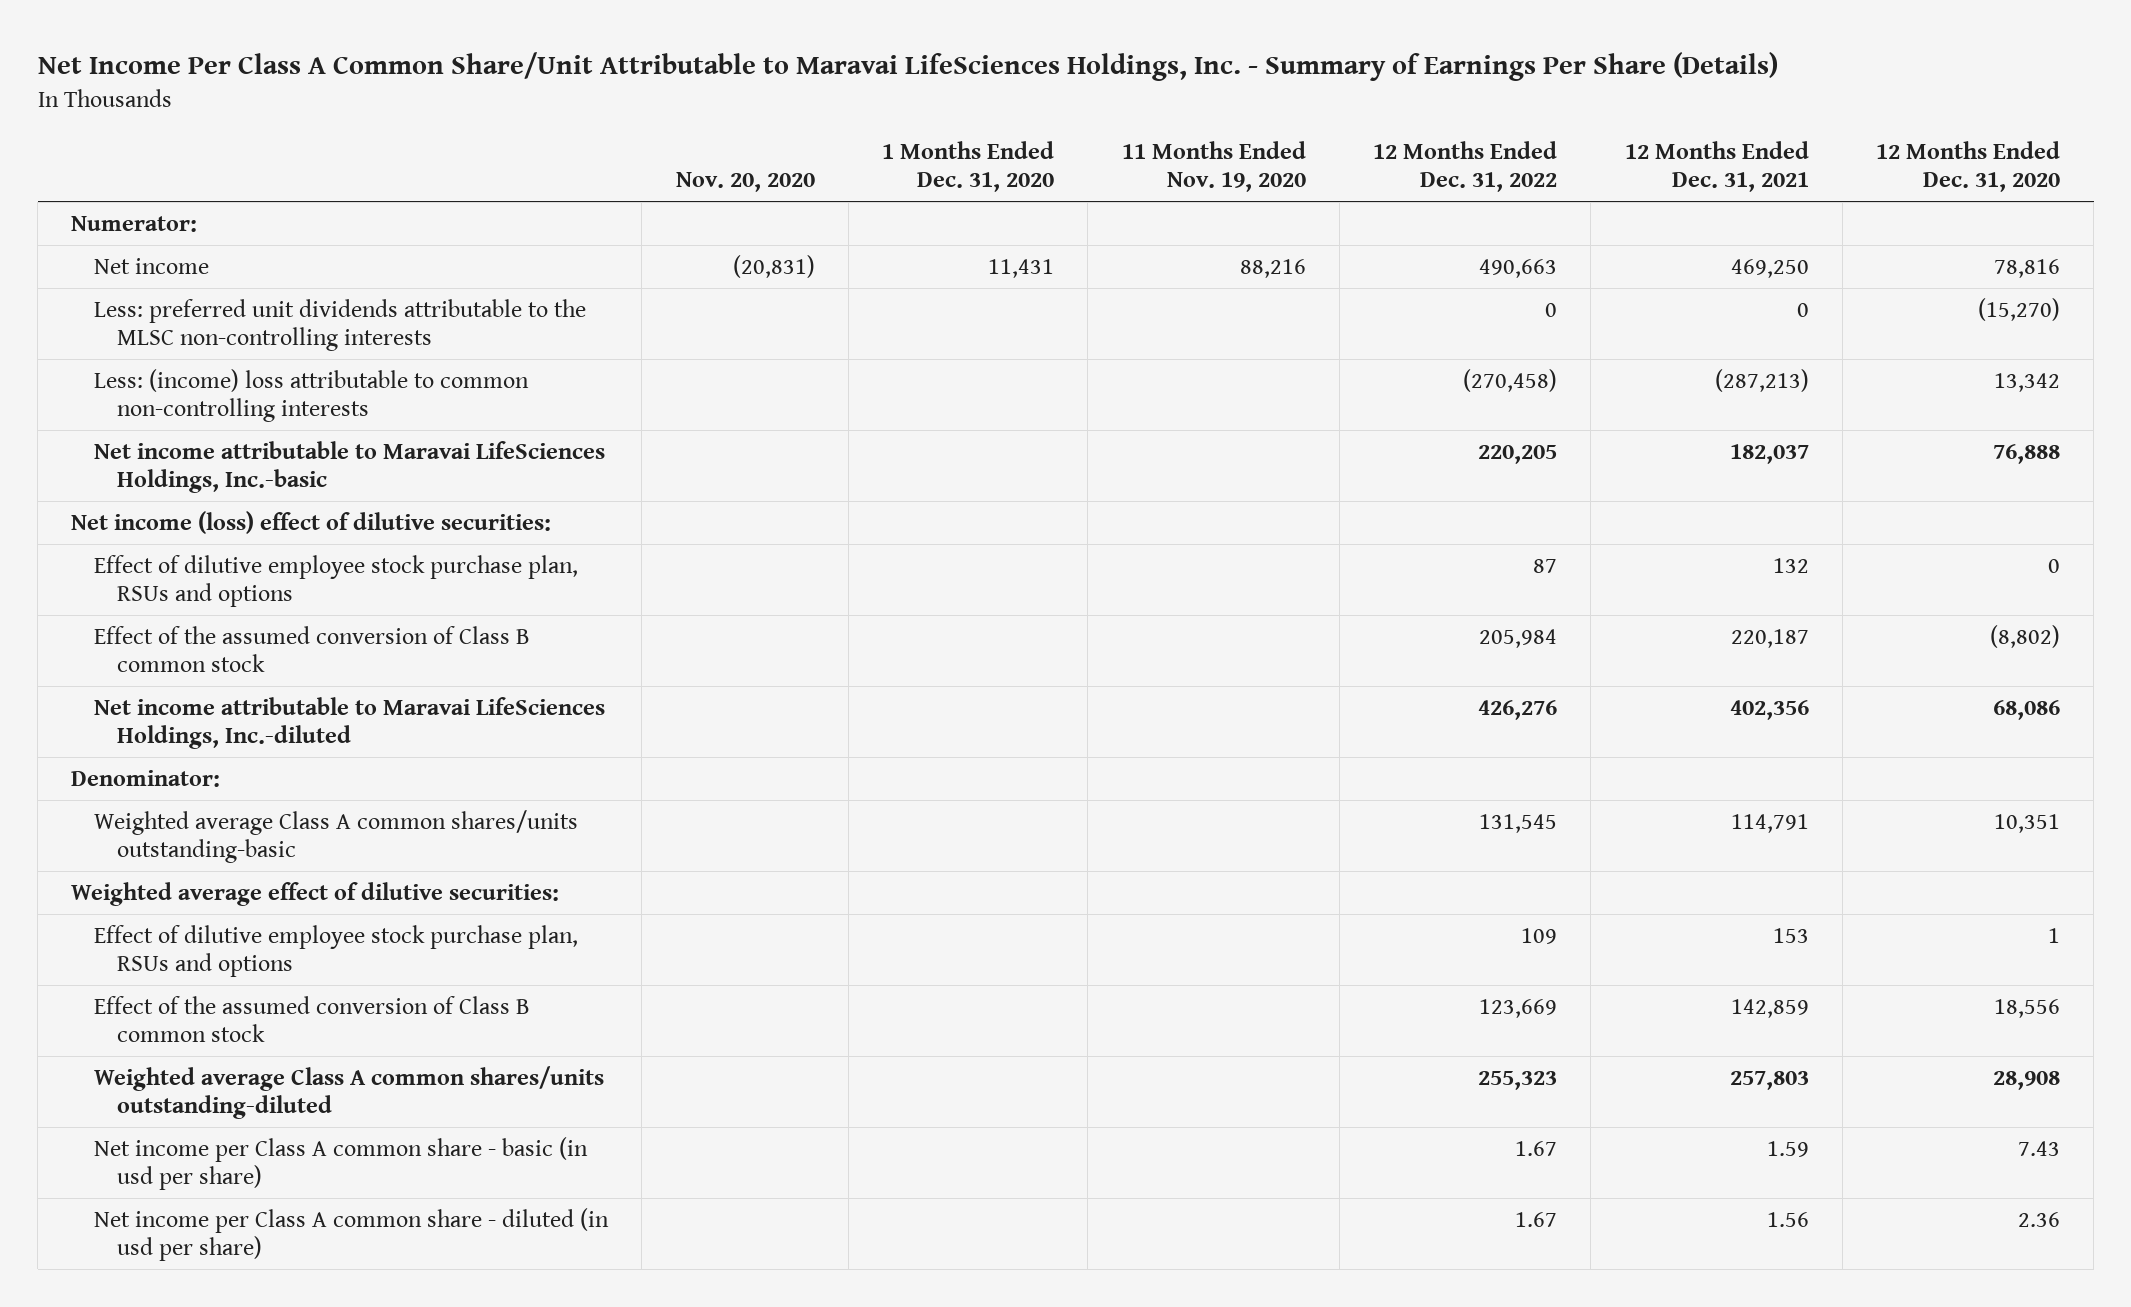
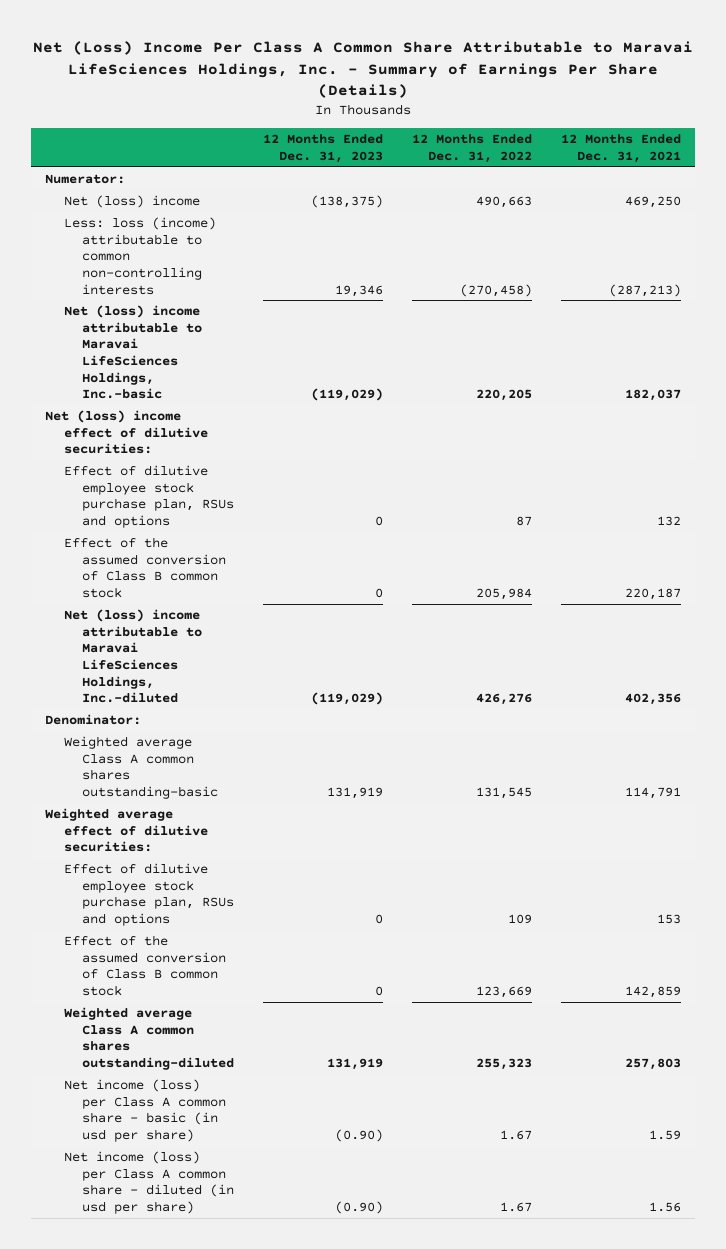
- Net Income Per Class A Common Share/Unit Attributable to Maravai LifeSciences Holdings, Inc. - Summary of Earnings Per Share (Details)
+ Net (Loss) Income Per Class A Common Share Attributable to Maravai LifeSciences Holdings, Inc. - Summary of Earnings Per Share (Details)
- | Nov. 20, 2020 | 1 Months Ended Dec. 31, 2020 | 11 Months Ended Nov. 19, 2020 | 12 Months Ended Dec. 31, 2022 | 12 Months Ended Dec. 31, 2021 | 12 Months Ended Dec. 31, 2020
+ | 12 Months Ended Dec. 31, 2023 | 12 Months Ended Dec. 31, 2022 | 12 Months Ended Dec. 31, 2021
- Net income | (20,831) | 11,431 | 88,216 | 490,663 | 469,250 | 78,816
- Less: preferred unit dividends attributable to the MLSC non-controlling interests | | | | 0 | 0 | (15,270)
- Less: (income) loss attributable to common non-controlling interests | | | | (270,458) | (287,213) | 13,342
- Net income attributable to Maravai LifeSciences Holdings, Inc.-basic | | | | 220,205 | 182,037 | 76,888
- Net income (loss) effect of dilutive securities:
+ Net (loss) income | (138,375) | 490,663 | 469,250
+ Less: loss (income) attributable to common non-controlling interests | 19,346 | (270,458) | (287,213)
+ Net (loss) income attributable to Maravai LifeSciences Holdings, Inc.-basic | (119,029) | 220,205 | 182,037
+ Net (loss) income effect of dilutive securities:
- Net income attributable to Maravai LifeSciences Holdings, Inc.-diluted | | | | 426,276 | 402,356 | 68,086
+ Net (loss) income attributable to Maravai LifeSciences Holdings, Inc.-diluted | (119,029) | 426,276 | 402,356
- Weighted average Class A common shares/units outstanding-basic | | | | 131,545 | 114,791 | 10,351
+ Weighted average Class A common shares outstanding-basic | 131,919 | 131,545 | 114,791
- Weighted average Class A common shares/units outstanding-diluted | | | | 255,323 | 257,803 | 28,908
- Net income per Class A common share - basic (in usd per share) | | | | 1.67 | 1.59 | 7.43
- Net income per Class A common share - diluted (in usd per share) | | | | 1.67 | 1.56 | 2.36
+ Weighted average Class A common shares outstanding-diluted | 131,919 | 255,323 | 257,803
+ Net income (loss) per Class A common share - basic (in usd per share) | (0.90) | 1.67 | 1.59
+ Net income (loss) per Class A common share - diluted (in usd per share) | (0.90) | 1.67 | 1.56

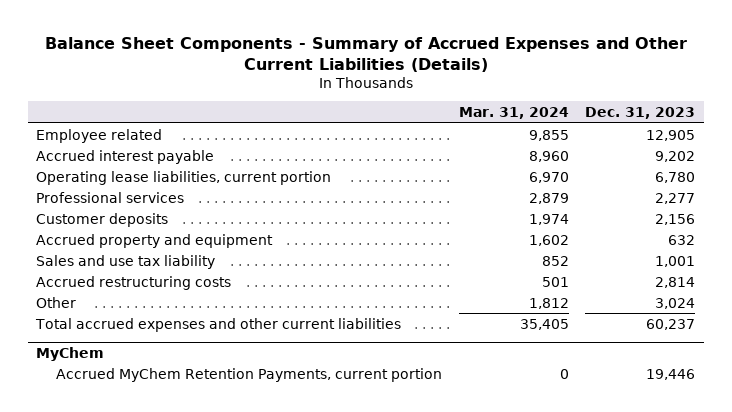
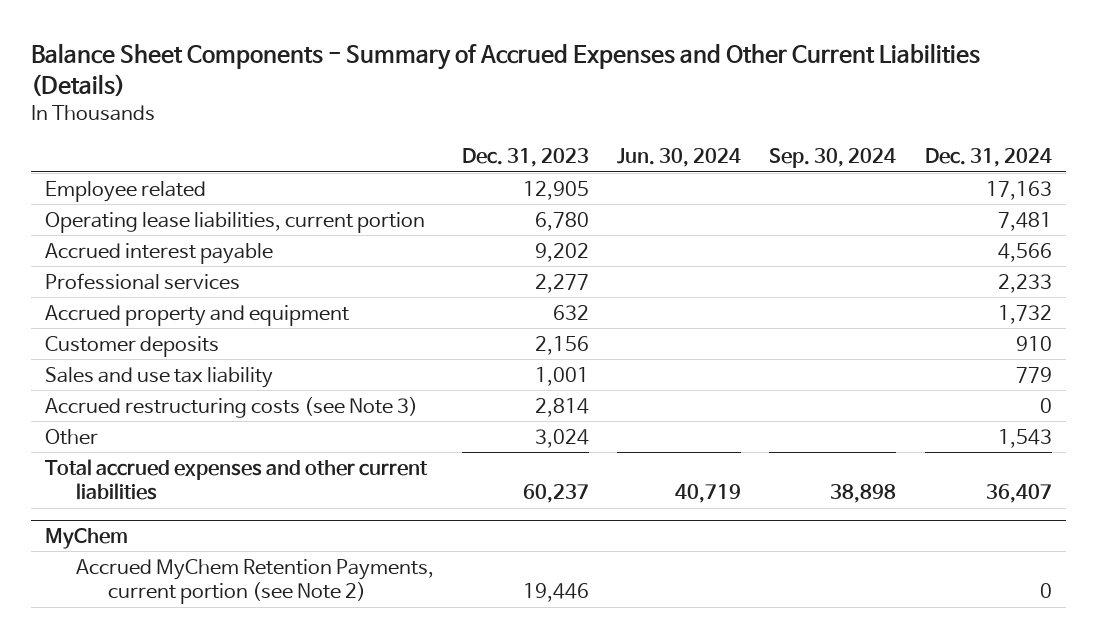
- | Mar. 31, 2024 | Dec. 31, 2023
+ | Dec. 31, 2023 | Jun. 30, 2024 | Sep. 30, 2024 | Dec. 31, 2024
moved down: Accrued interest payable | 9,202 | | | 4,566
moved down: Customer deposits | 2,156 | | | 910
- Accrued restructuring costs | 501 | 2,814
+ Accrued restructuring costs (see Note 3) | 2,814 | | | 0
@ MyChem
- Accrued MyChem Retention Payments, current portion | 0 | 19,446
+ Accrued MyChem Retention Payments, current portion (see Note 2) | 19,446 | | | 0

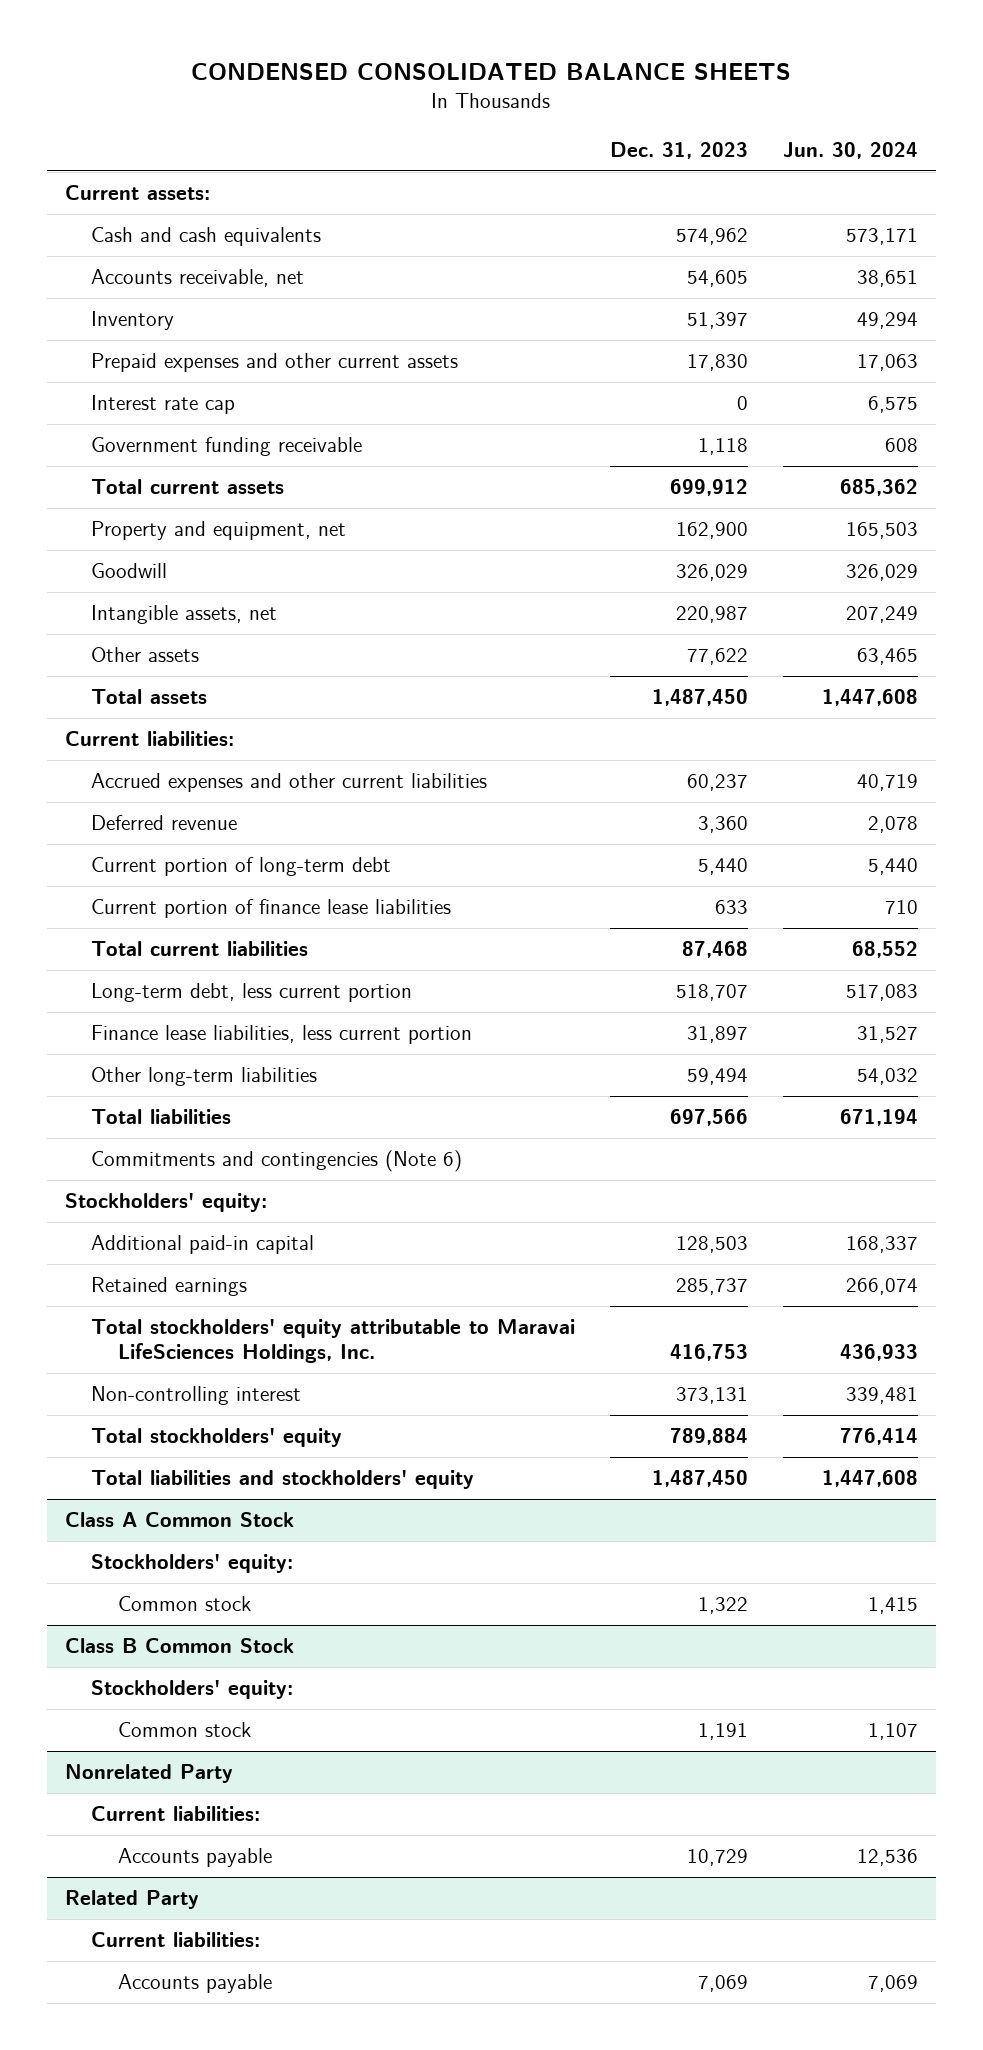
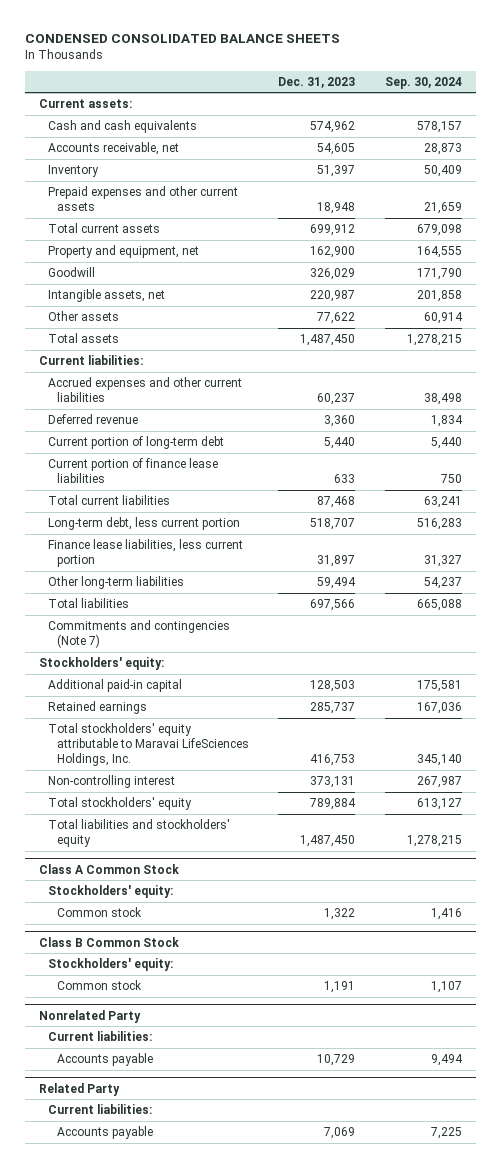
- | Dec. 31, 2023 | Jun. 30, 2024
+ | Dec. 31, 2023 | Sep. 30, 2024
- Prepaid expenses and other current assets | 17,830 | 17,063
- Interest rate cap | 0 | 6,575
- Government funding receivable | 1,118 | 608
+ Prepaid expenses and other current assets | 18,948 | 21,659
- Commitments and contingencies (Note 6)
+ Commitments and contingencies (Note 7)

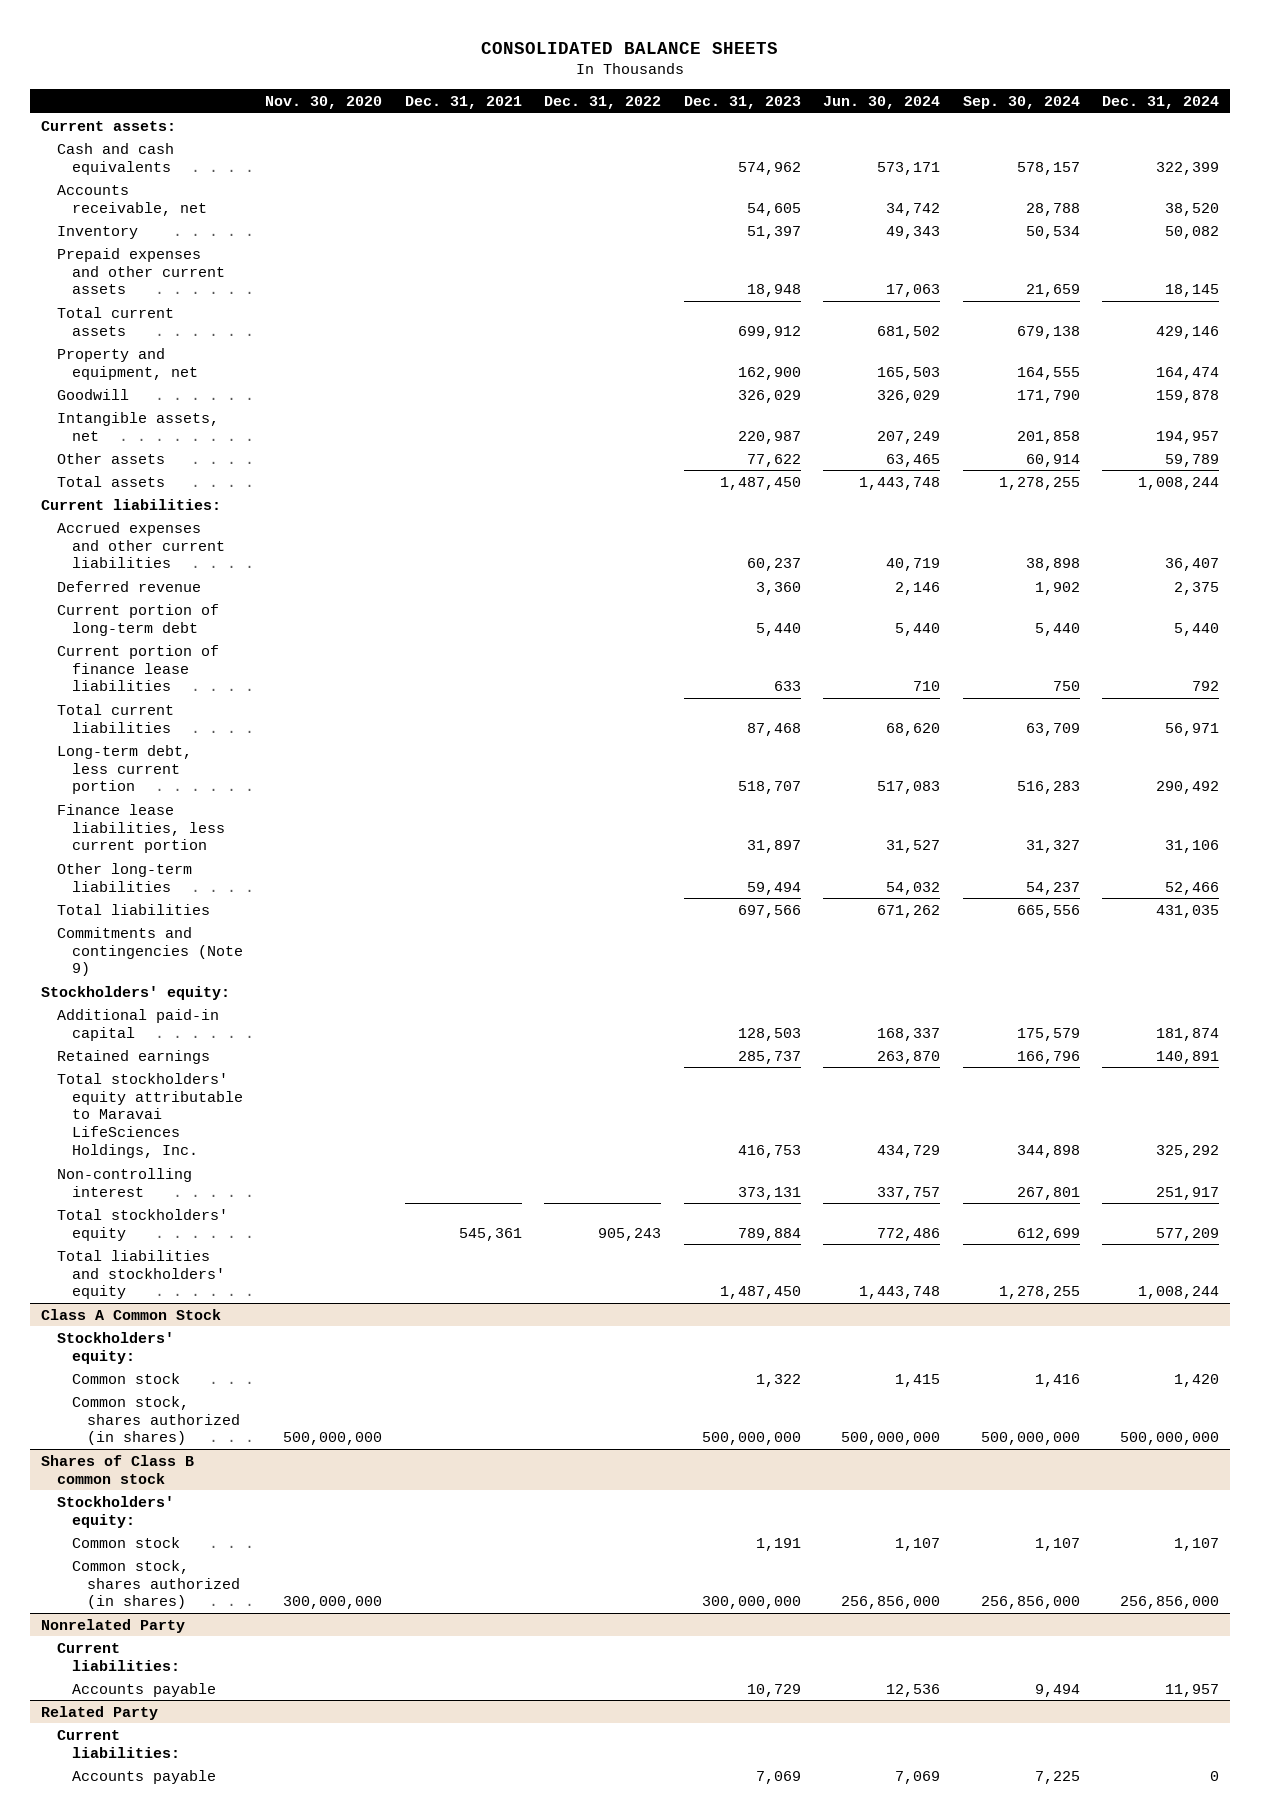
- CONDENSED CONSOLIDATED BALANCE SHEETS
+ CONSOLIDATED BALANCE SHEETS
- | Dec. 31, 2023 | Sep. 30, 2024
+ | Nov. 30, 2020 | Dec. 31, 2021 | Dec. 31, 2022 | Dec. 31, 2023 | Jun. 30, 2024 | Sep. 30, 2024 | Dec. 31, 2024
- Accounts receivable, net | 54,605 | 28,873
- Inventory | 51,397 | 50,409
+ Accounts receivable, net | | | | 54,605 | 34,742 | 28,788 | 38,520
+ Inventory | | | | 51,397 | 49,343 | 50,534 | 50,082
- Total current assets | 699,912 | 679,098
+ Total current assets | | | | 699,912 | 681,502 | 679,138 | 429,146
- Total assets | 1,487,450 | 1,278,215
+ Total assets | | | | 1,487,450 | 1,443,748 | 1,278,255 | 1,008,244
- Accrued expenses and other current liabilities | 60,237 | 38,498
- Deferred revenue | 3,360 | 1,834
+ Accrued expenses and other current liabilities | | | | 60,237 | 40,719 | 38,898 | 36,407
+ Deferred revenue | | | | 3,360 | 2,146 | 1,902 | 2,375
- Total current liabilities | 87,468 | 63,241
+ Total current liabilities | | | | 87,468 | 68,620 | 63,709 | 56,971
- Total liabilities | 697,566 | 665,088
- Commitments and contingencies (Note 7)
+ Total liabilities | | | | 697,566 | 671,262 | 665,556 | 431,035
+ Commitments and contingencies (Note 9)
- Additional paid-in capital | 128,503 | 175,581
- Retained earnings | 285,737 | 167,036
- Total stockholders' equity attributable to Maravai LifeSciences Holdings, Inc. | 416,753 | 345,140
- Non-controlling interest | 373,131 | 267,987
- Total stockholders' equity | 789,884 | 613,127
- Total liabilities and stockholders' equity | 1,487,450 | 1,278,215
+ Additional paid-in capital | | | | 128,503 | 168,337 | 175,579 | 181,874
+ Retained earnings | | | | 285,737 | 263,870 | 166,796 | 140,891
+ Total stockholders' equity attributable to Maravai LifeSciences Holdings, Inc. | | | | 416,753 | 434,729 | 344,898 | 325,292
+ Non-controlling interest | | | | 373,131 | 337,757 | 267,801 | 251,917
+ Total stockholders' equity | | 545,361 | 905,243 | 789,884 | 772,486 | 612,699 | 577,209
+ Total liabilities and stockholders' equity | | | | 1,487,450 | 1,443,748 | 1,278,255 | 1,008,244
- Class B Common Stock
@ Class A Common Stock
+ Common stock, shares authorized (in shares) | 500,000,000 | | | 500,000,000 | 500,000,000 | 500,000,000 | 500,000,000
+ Shares of Class B common stock
+ Common stock, shares authorized (in shares) | 300,000,000 | | | 300,000,000 | 256,856,000 | 256,856,000 | 256,856,000

